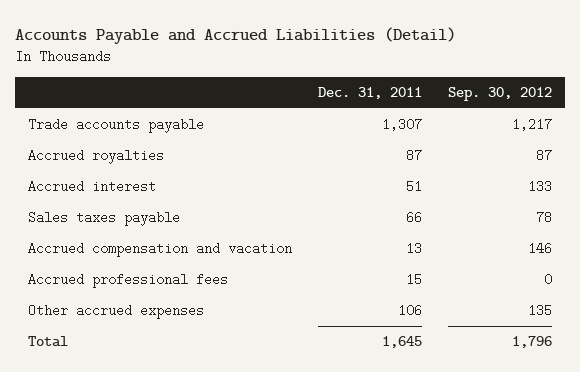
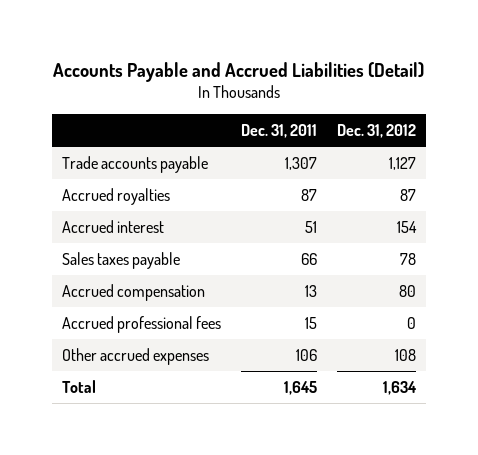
- | Dec. 31, 2011 | Sep. 30, 2012
+ | Dec. 31, 2011 | Dec. 31, 2012
- Accrued compensation and vacation | 13 | 146
+ Accrued compensation | 13 | 80

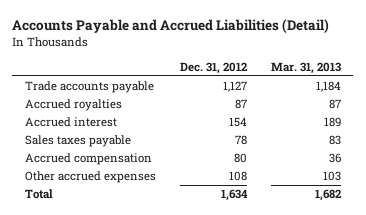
- | Dec. 31, 2011 | Dec. 31, 2012
+ | Dec. 31, 2012 | Mar. 31, 2013
- Accrued professional fees | 15 | 0

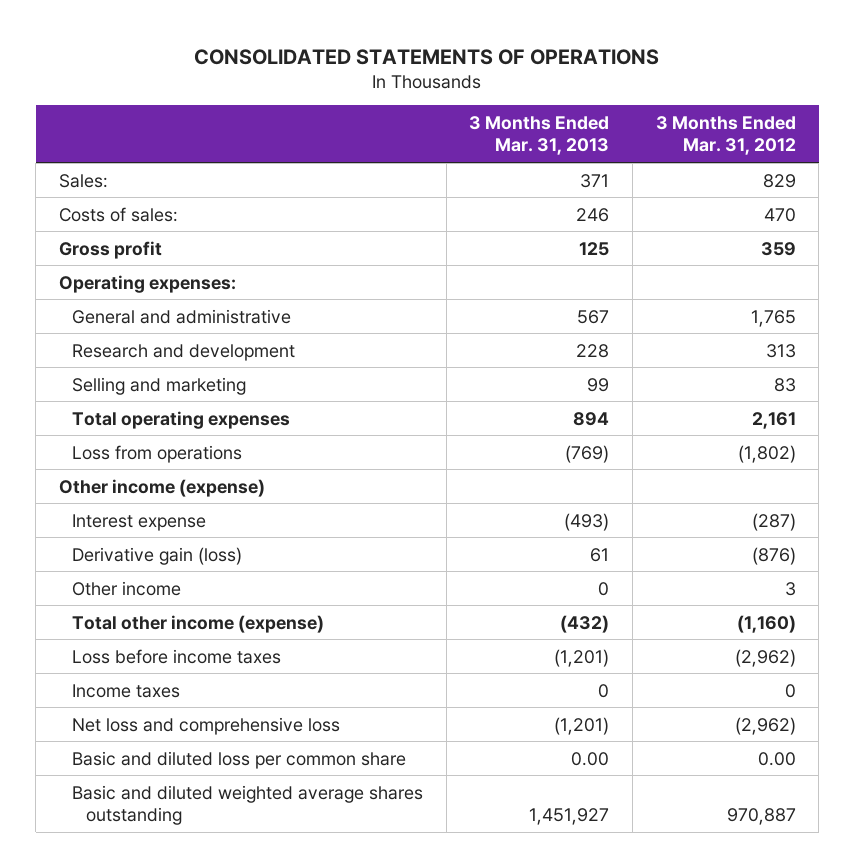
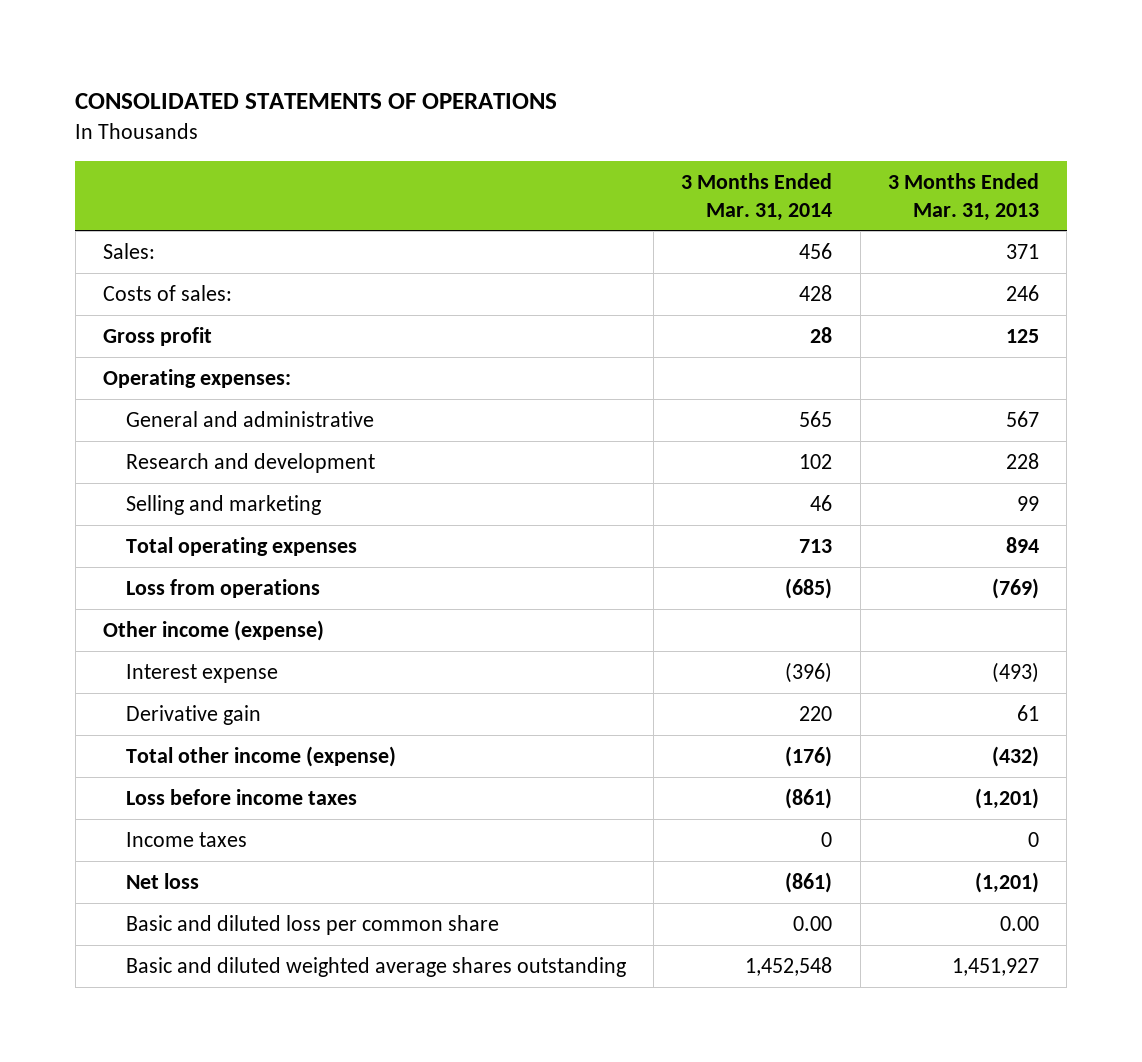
- | 3 Months Ended Mar. 31, 2013 | 3 Months Ended Mar. 31, 2012
+ | 3 Months Ended Mar. 31, 2014 | 3 Months Ended Mar. 31, 2013
- Derivative gain (loss) | 61 | (876)
- Other income | 0 | 3
+ Derivative gain | 220 | 61
- Net loss and comprehensive loss | (1,201) | (2,962)
+ Net loss | (861) | (1,201)

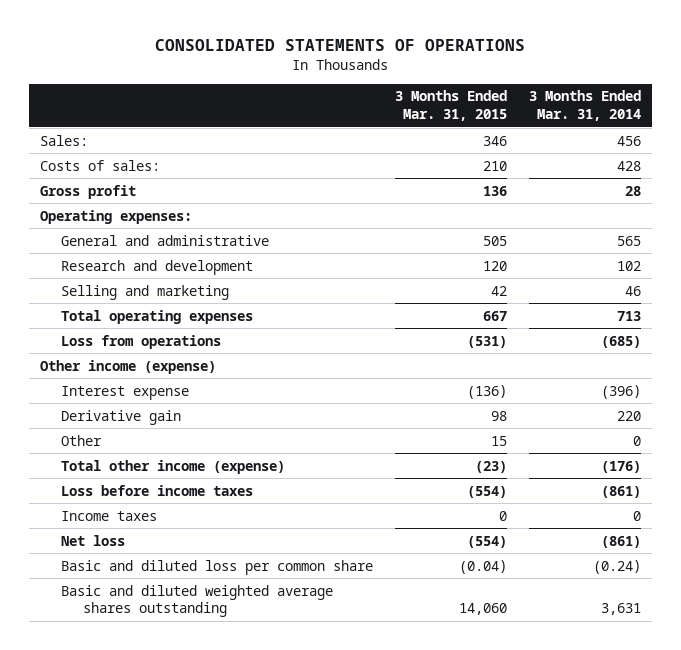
- | 3 Months Ended Mar. 31, 2014 | 3 Months Ended Mar. 31, 2013
+ | 3 Months Ended Mar. 31, 2015 | 3 Months Ended Mar. 31, 2014
+ Other | 15 | 0
- Basic and diluted loss per common share | 0.00 | 0.00
- Basic and diluted weighted average shares outstanding | 1,452,548 | 1,451,927
+ Basic and diluted loss per common share | (0.04) | (0.24)
+ Basic and diluted weighted average shares outstanding | 14,060 | 3,631

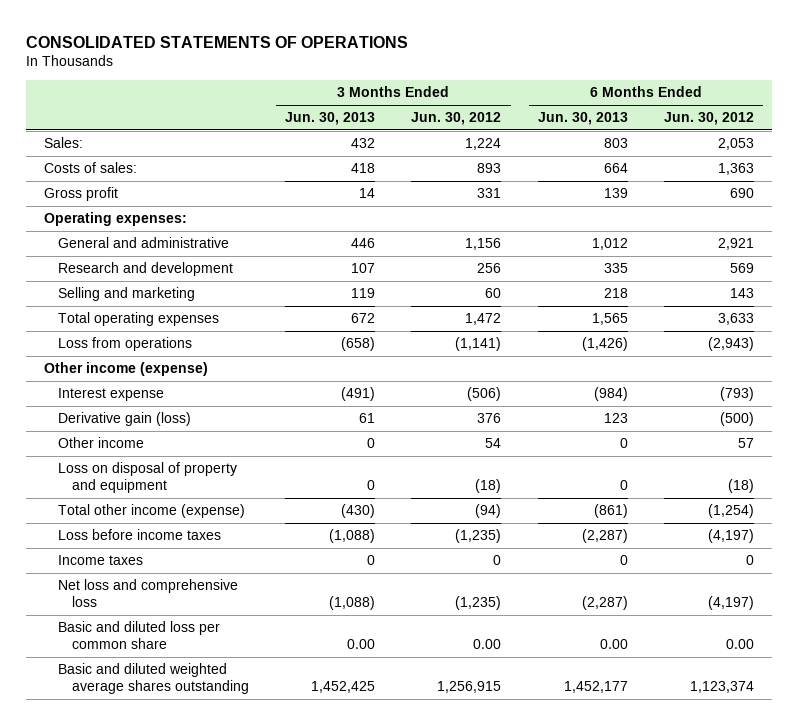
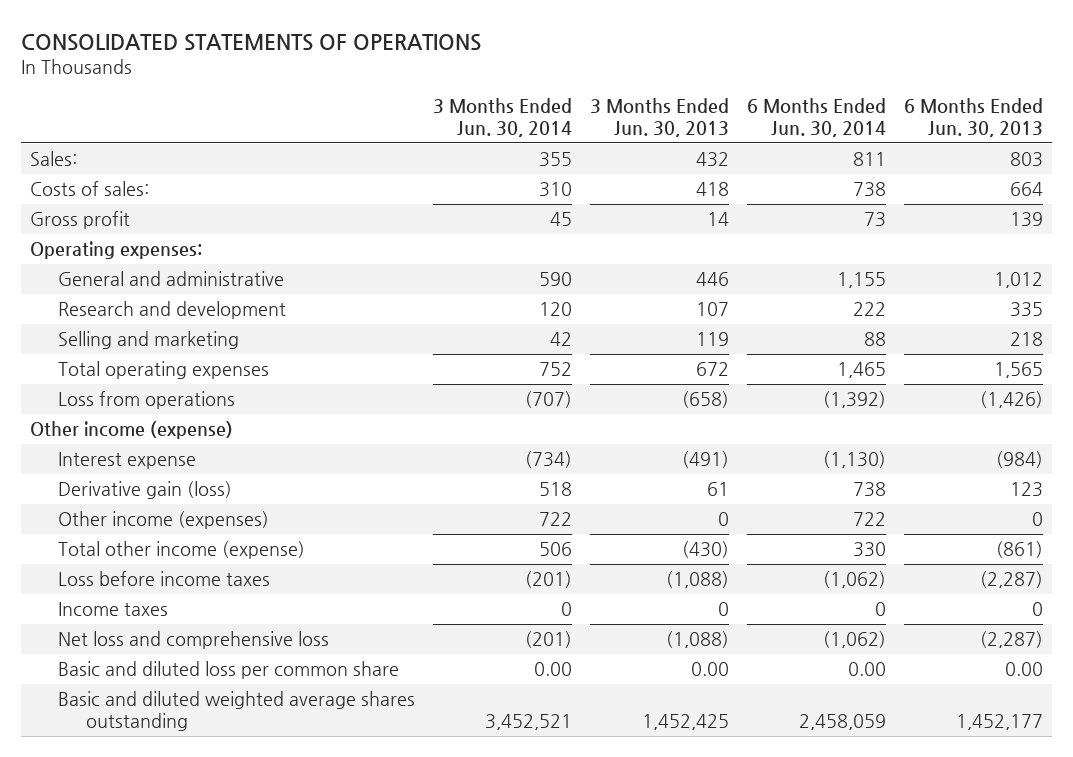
- | 3 Months Ended Jun. 30, 2013 | 3 Months Ended Jun. 30, 2012 | 6 Months Ended Jun. 30, 2013 | 6 Months Ended Jun. 30, 2012
+ | 3 Months Ended Jun. 30, 2014 | 3 Months Ended Jun. 30, 2013 | 6 Months Ended Jun. 30, 2014 | 6 Months Ended Jun. 30, 2013
- Other income | 0 | 54 | 0 | 57
- Loss on disposal of property and equipment | 0 | (18) | 0 | (18)
+ Other income (expenses) | 722 | 0 | 722 | 0

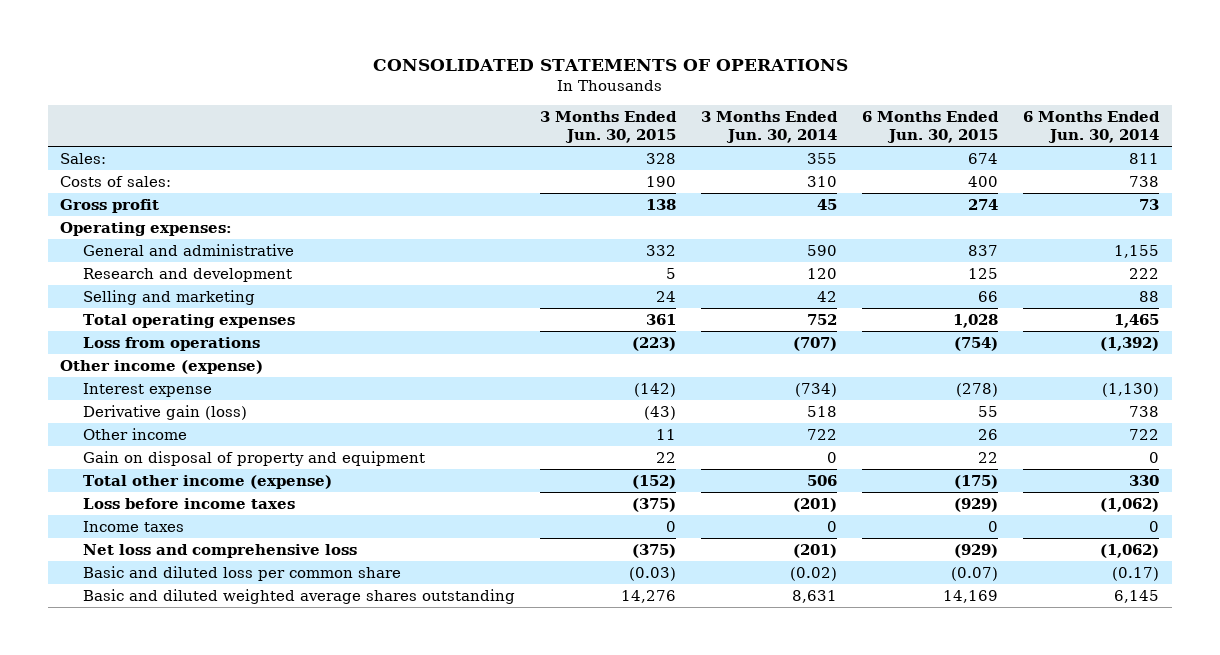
- | 3 Months Ended Jun. 30, 2014 | 3 Months Ended Jun. 30, 2013 | 6 Months Ended Jun. 30, 2014 | 6 Months Ended Jun. 30, 2013
+ | 3 Months Ended Jun. 30, 2015 | 3 Months Ended Jun. 30, 2014 | 6 Months Ended Jun. 30, 2015 | 6 Months Ended Jun. 30, 2014
- Other income (expenses) | 722 | 0 | 722 | 0
+ Other income | 11 | 722 | 26 | 722
+ Gain on disposal of property and equipment | 22 | 0 | 22 | 0
- Basic and diluted loss per common share | 0.00 | 0.00 | 0.00 | 0.00
- Basic and diluted weighted average shares outstanding | 3,452,521 | 1,452,425 | 2,458,059 | 1,452,177
+ Basic and diluted loss per common share | (0.03) | (0.02) | (0.07) | (0.17)
+ Basic and diluted weighted average shares outstanding | 14,276 | 8,631 | 14,169 | 6,145

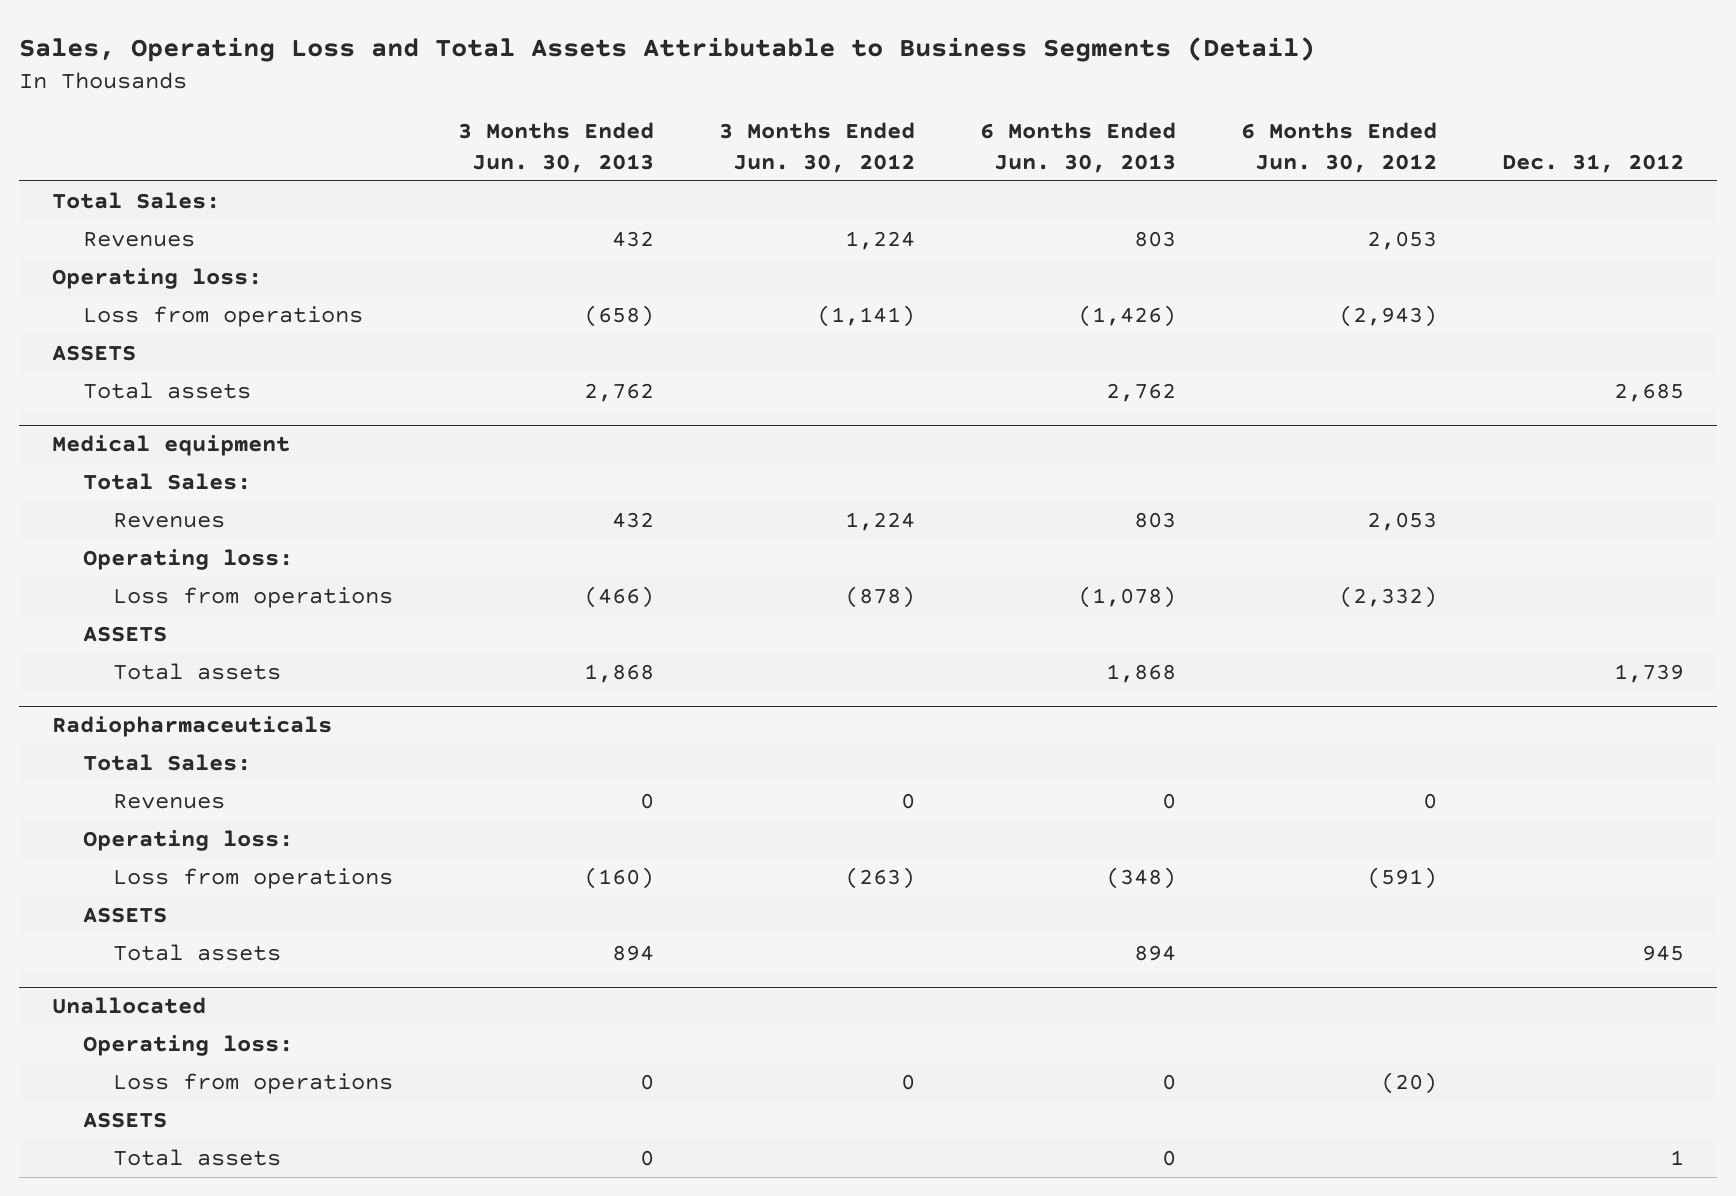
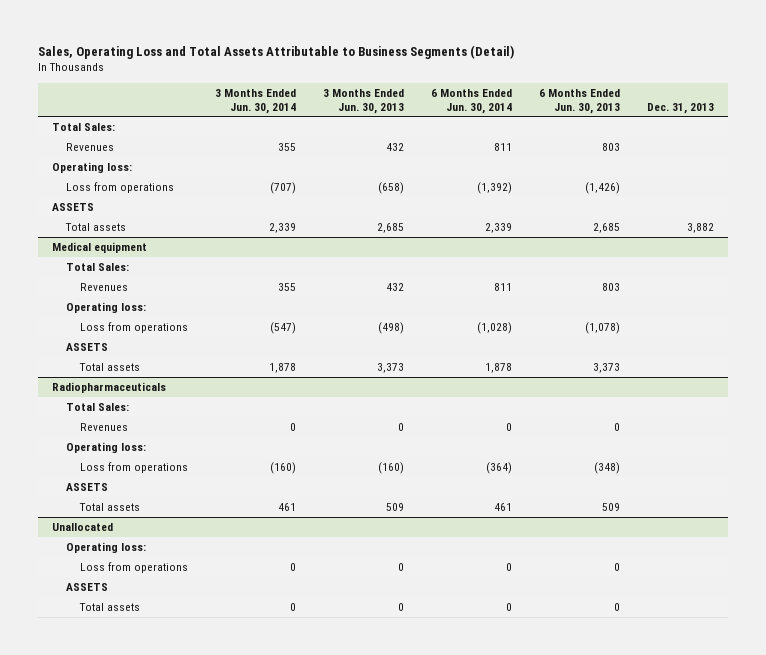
- | 3 Months Ended Jun. 30, 2013 | 3 Months Ended Jun. 30, 2012 | 6 Months Ended Jun. 30, 2013 | 6 Months Ended Jun. 30, 2012 | Dec. 31, 2012
+ | 3 Months Ended Jun. 30, 2014 | 3 Months Ended Jun. 30, 2013 | 6 Months Ended Jun. 30, 2014 | 6 Months Ended Jun. 30, 2013 | Dec. 31, 2013
- Total assets | 2,762 | | 2,762 | | 2,685
+ Total assets | 2,339 | 2,685 | 2,339 | 2,685 | 3,882
@ Medical equipment
- Loss from operations | (466) | (878) | (1,078) | (2,332) |
+ Loss from operations | (547) | (498) | (1,028) | (1,078) |
- Total assets | 1,868 | | 1,868 | | 1,739
+ Total assets | 1,878 | 3,373 | 1,878 | 3,373 |
@ Radiopharmaceuticals
- Total assets | 894 | | 894 | | 945
+ Total assets | 461 | 509 | 461 | 509 |

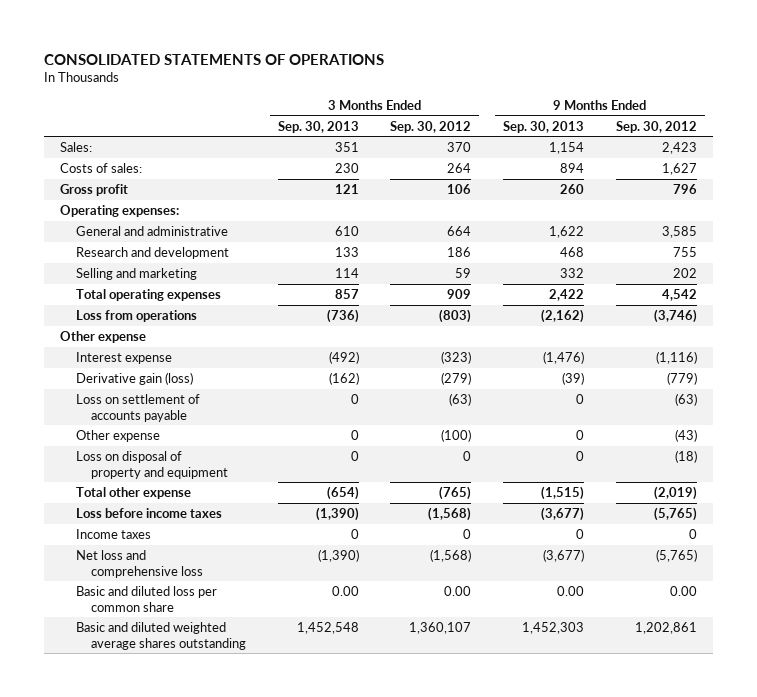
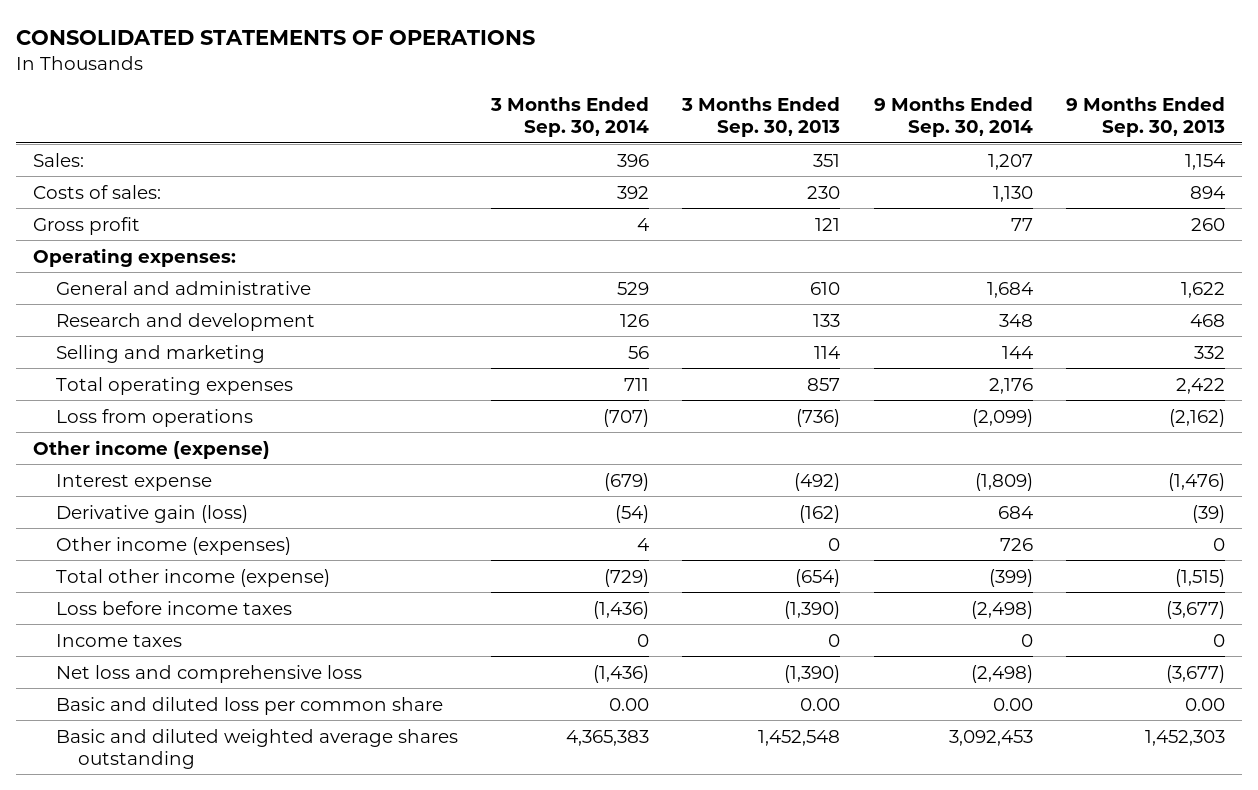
- | 3 Months Ended Sep. 30, 2013 | 3 Months Ended Sep. 30, 2012 | 9 Months Ended Sep. 30, 2013 | 9 Months Ended Sep. 30, 2012
+ | 3 Months Ended Sep. 30, 2014 | 3 Months Ended Sep. 30, 2013 | 9 Months Ended Sep. 30, 2014 | 9 Months Ended Sep. 30, 2013
- Other expense
+ Other income (expense)
- Loss on settlement of accounts payable | 0 | (63) | 0 | (63)
- Other expense | 0 | (100) | 0 | (43)
- Loss on disposal of property and equipment | 0 | 0 | 0 | (18)
- Total other expense | (654) | (765) | (1,515) | (2,019)
+ Other income (expenses) | 4 | 0 | 726 | 0
+ Total other income (expense) | (729) | (654) | (399) | (1,515)

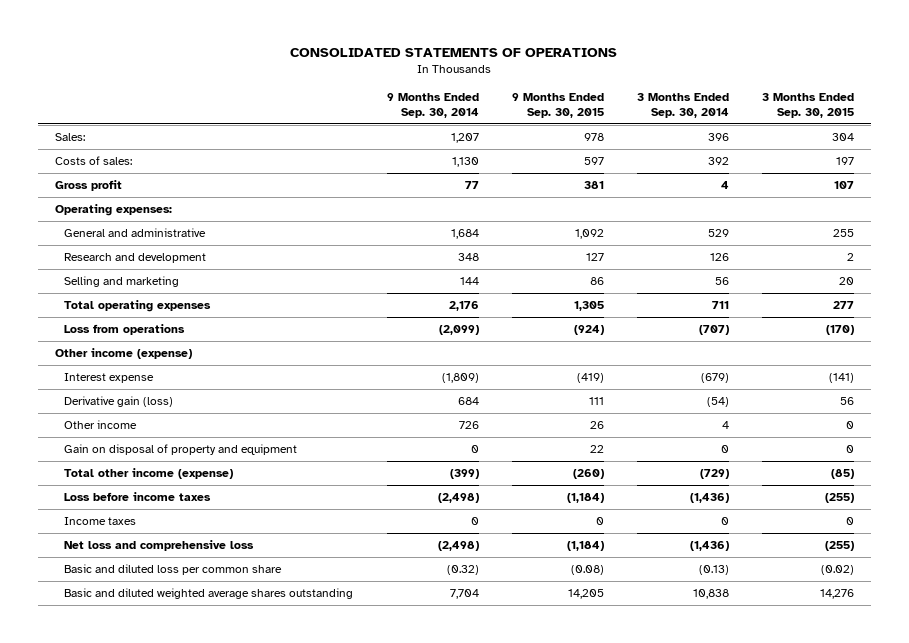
- | 3 Months Ended Sep. 30, 2014 | 3 Months Ended Sep. 30, 2013 | 9 Months Ended Sep. 30, 2014 | 9 Months Ended Sep. 30, 2013
+ | 9 Months Ended Sep. 30, 2014 | 9 Months Ended Sep. 30, 2015 | 3 Months Ended Sep. 30, 2014 | 3 Months Ended Sep. 30, 2015
- Other income (expenses) | 4 | 0 | 726 | 0
+ Other income | 726 | 26 | 4 | 0
+ Gain on disposal of property and equipment | 0 | 22 | 0 | 0
- Basic and diluted loss per common share | 0.00 | 0.00 | 0.00 | 0.00
- Basic and diluted weighted average shares outstanding | 4,365,383 | 1,452,548 | 3,092,453 | 1,452,303
+ Basic and diluted loss per common share | (0.32) | (0.08) | (0.13) | (0.02)
+ Basic and diluted weighted average shares outstanding | 7,704 | 14,205 | 10,838 | 14,276

